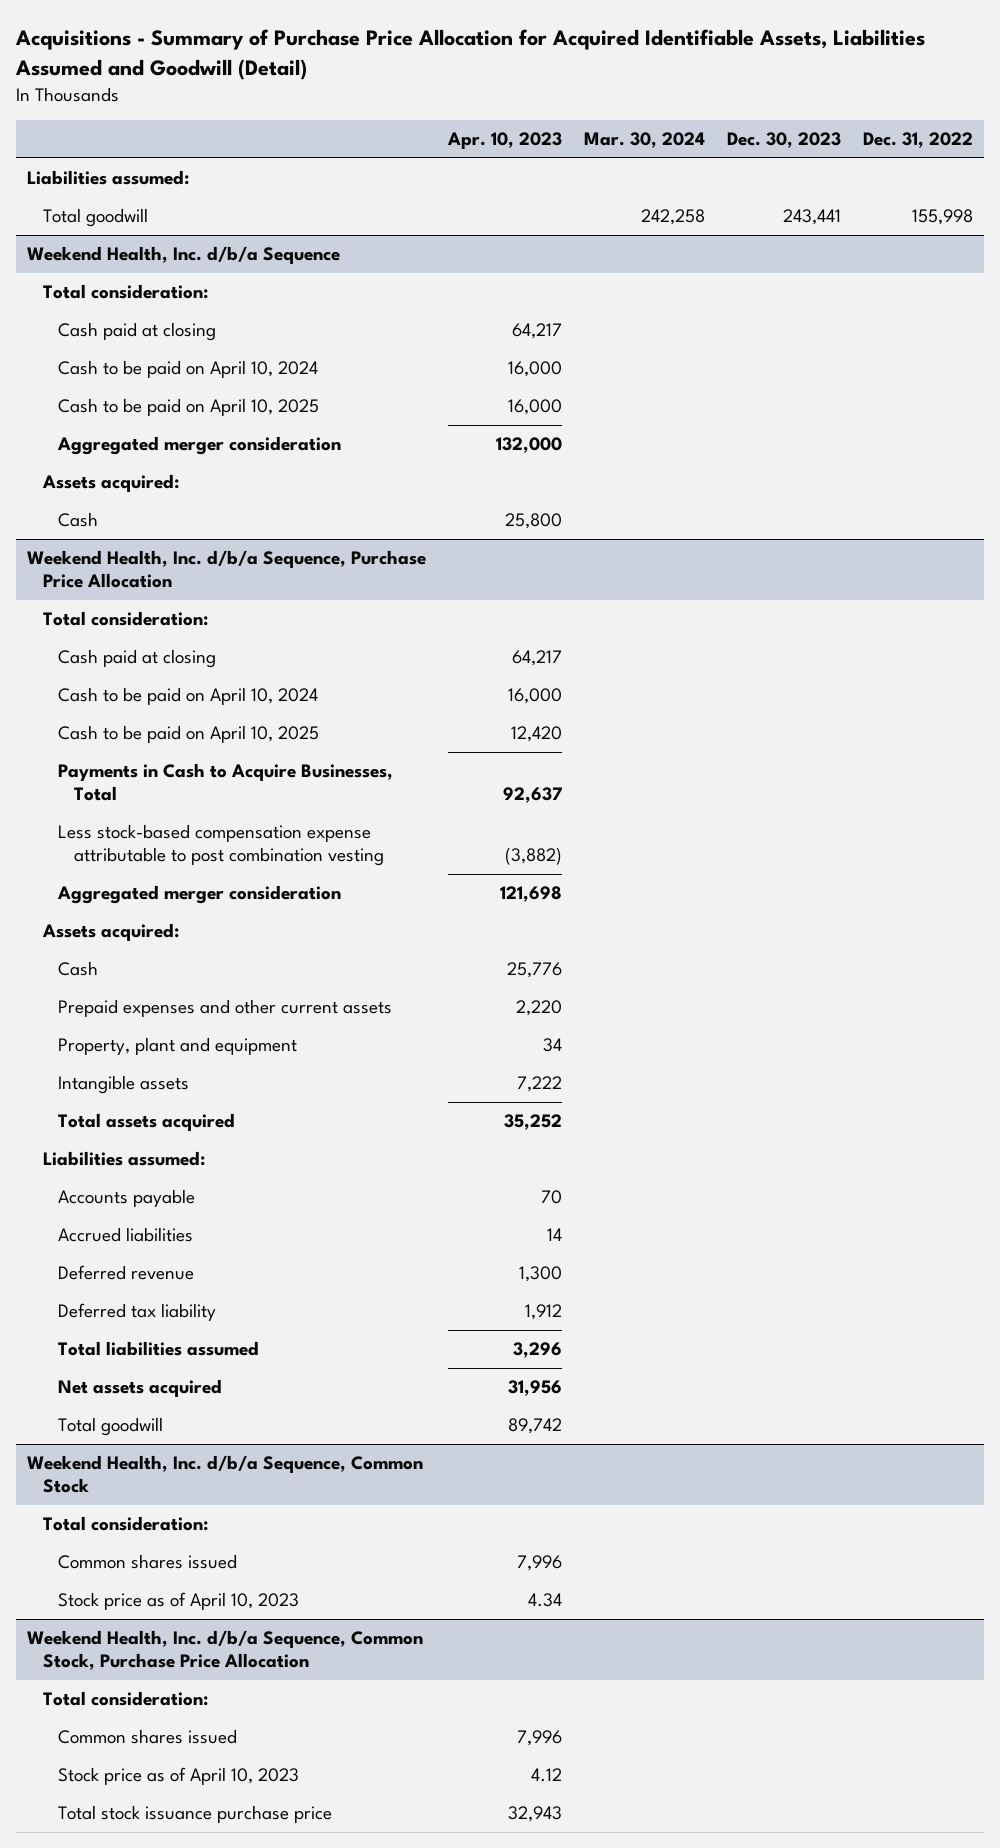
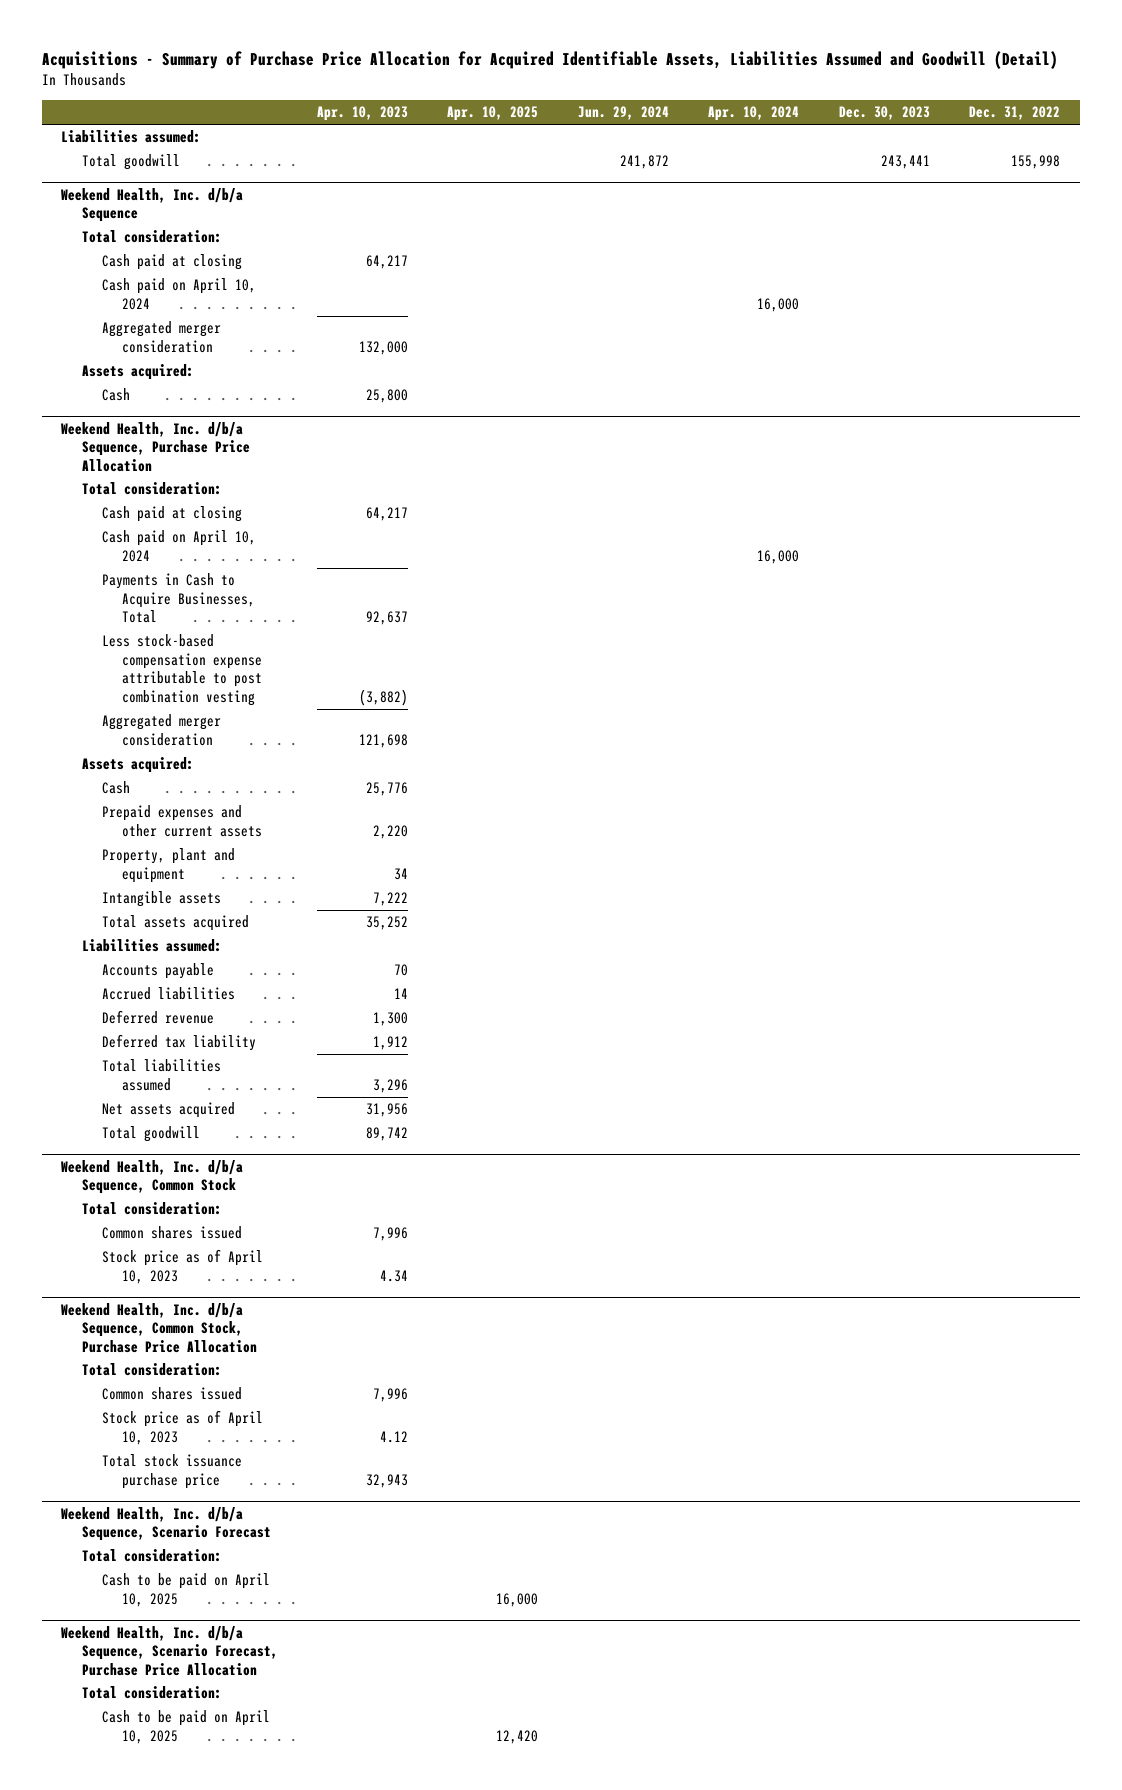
- | Apr. 10, 2023 | Mar. 30, 2024 | Dec. 30, 2023 | Dec. 31, 2022
+ | Apr. 10, 2023 | Apr. 10, 2025 | Jun. 29, 2024 | Apr. 10, 2024 | Dec. 30, 2023 | Dec. 31, 2022
@ Weekend Health, Inc. d/b/a Sequence
- Cash to be paid on April 10, 2024 | 16,000 | | |
- Cash to be paid on April 10, 2025 | 16,000 | | |
+ Cash paid on April 10, 2024 | | | | 16,000 | |
@ Weekend Health, Inc. d/b/a Sequence, Purchase Price Allocation
- Cash to be paid on April 10, 2024 | 16,000 | | |
- Cash to be paid on April 10, 2025 | 12,420 | | |
+ Cash paid on April 10, 2024 | | | | 16,000 | |
+ Weekend Health, Inc. d/b/a Sequence, Scenario Forecast
+ Total consideration:
+ Cash to be paid on April 10, 2025 | | 16,000 | | | |
+ Weekend Health, Inc. d/b/a Sequence, Scenario Forecast, Purchase Price Allocation
+ Total consideration:
+ Cash to be paid on April 10, 2025 | | 12,420 | | | |

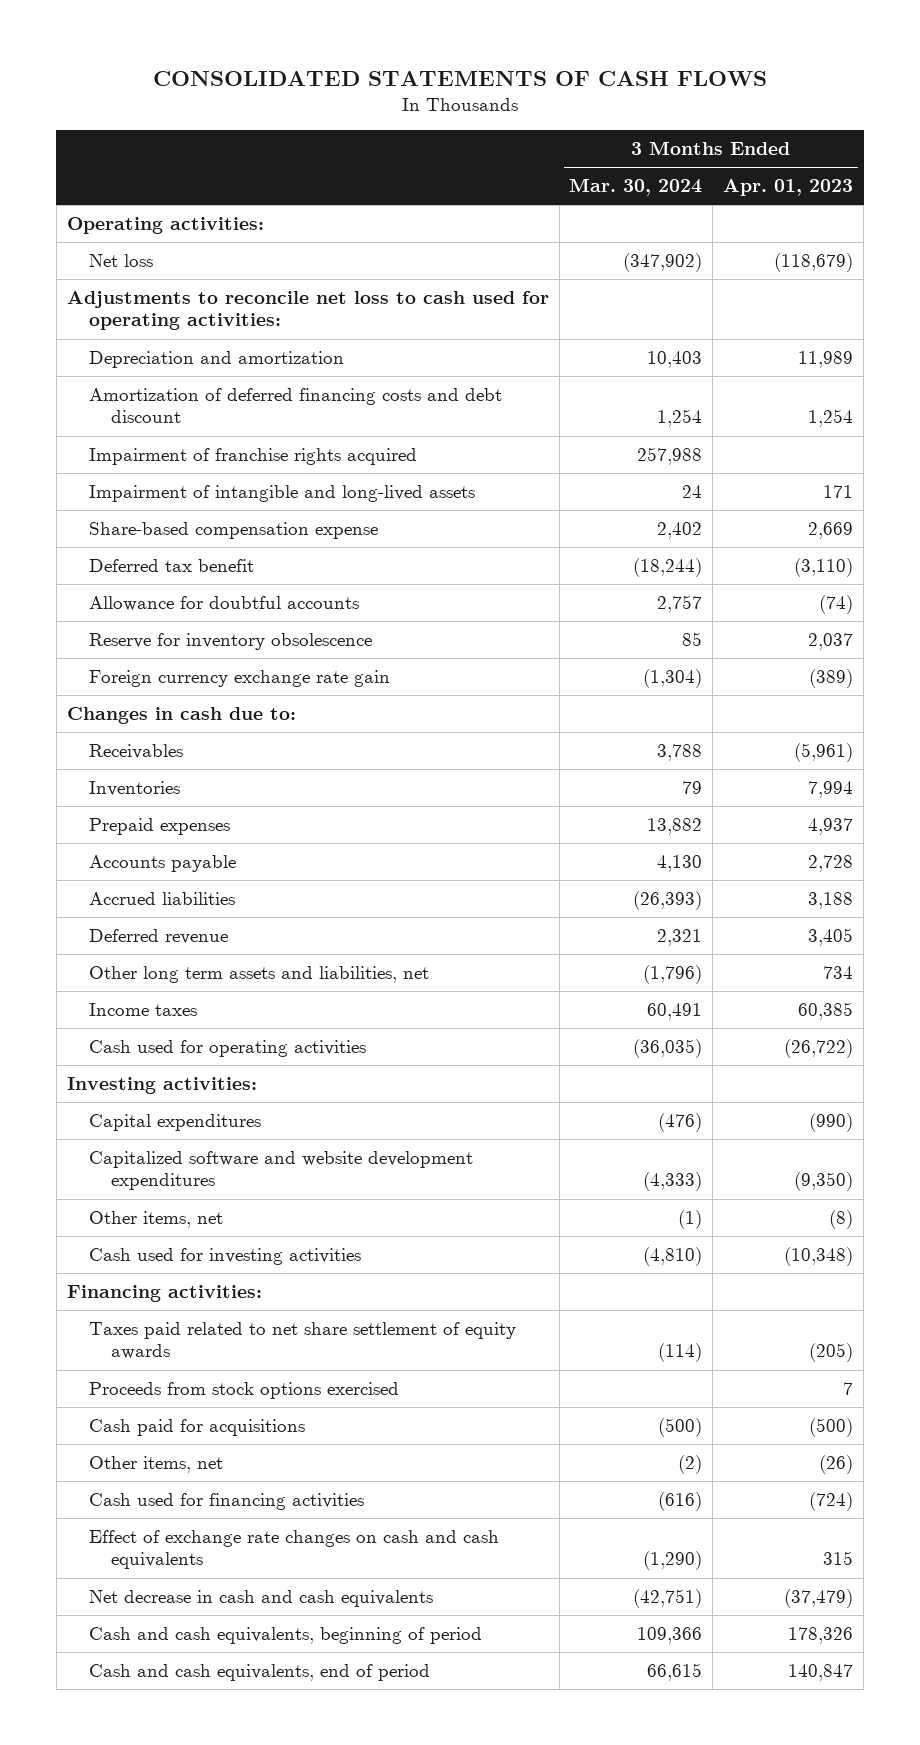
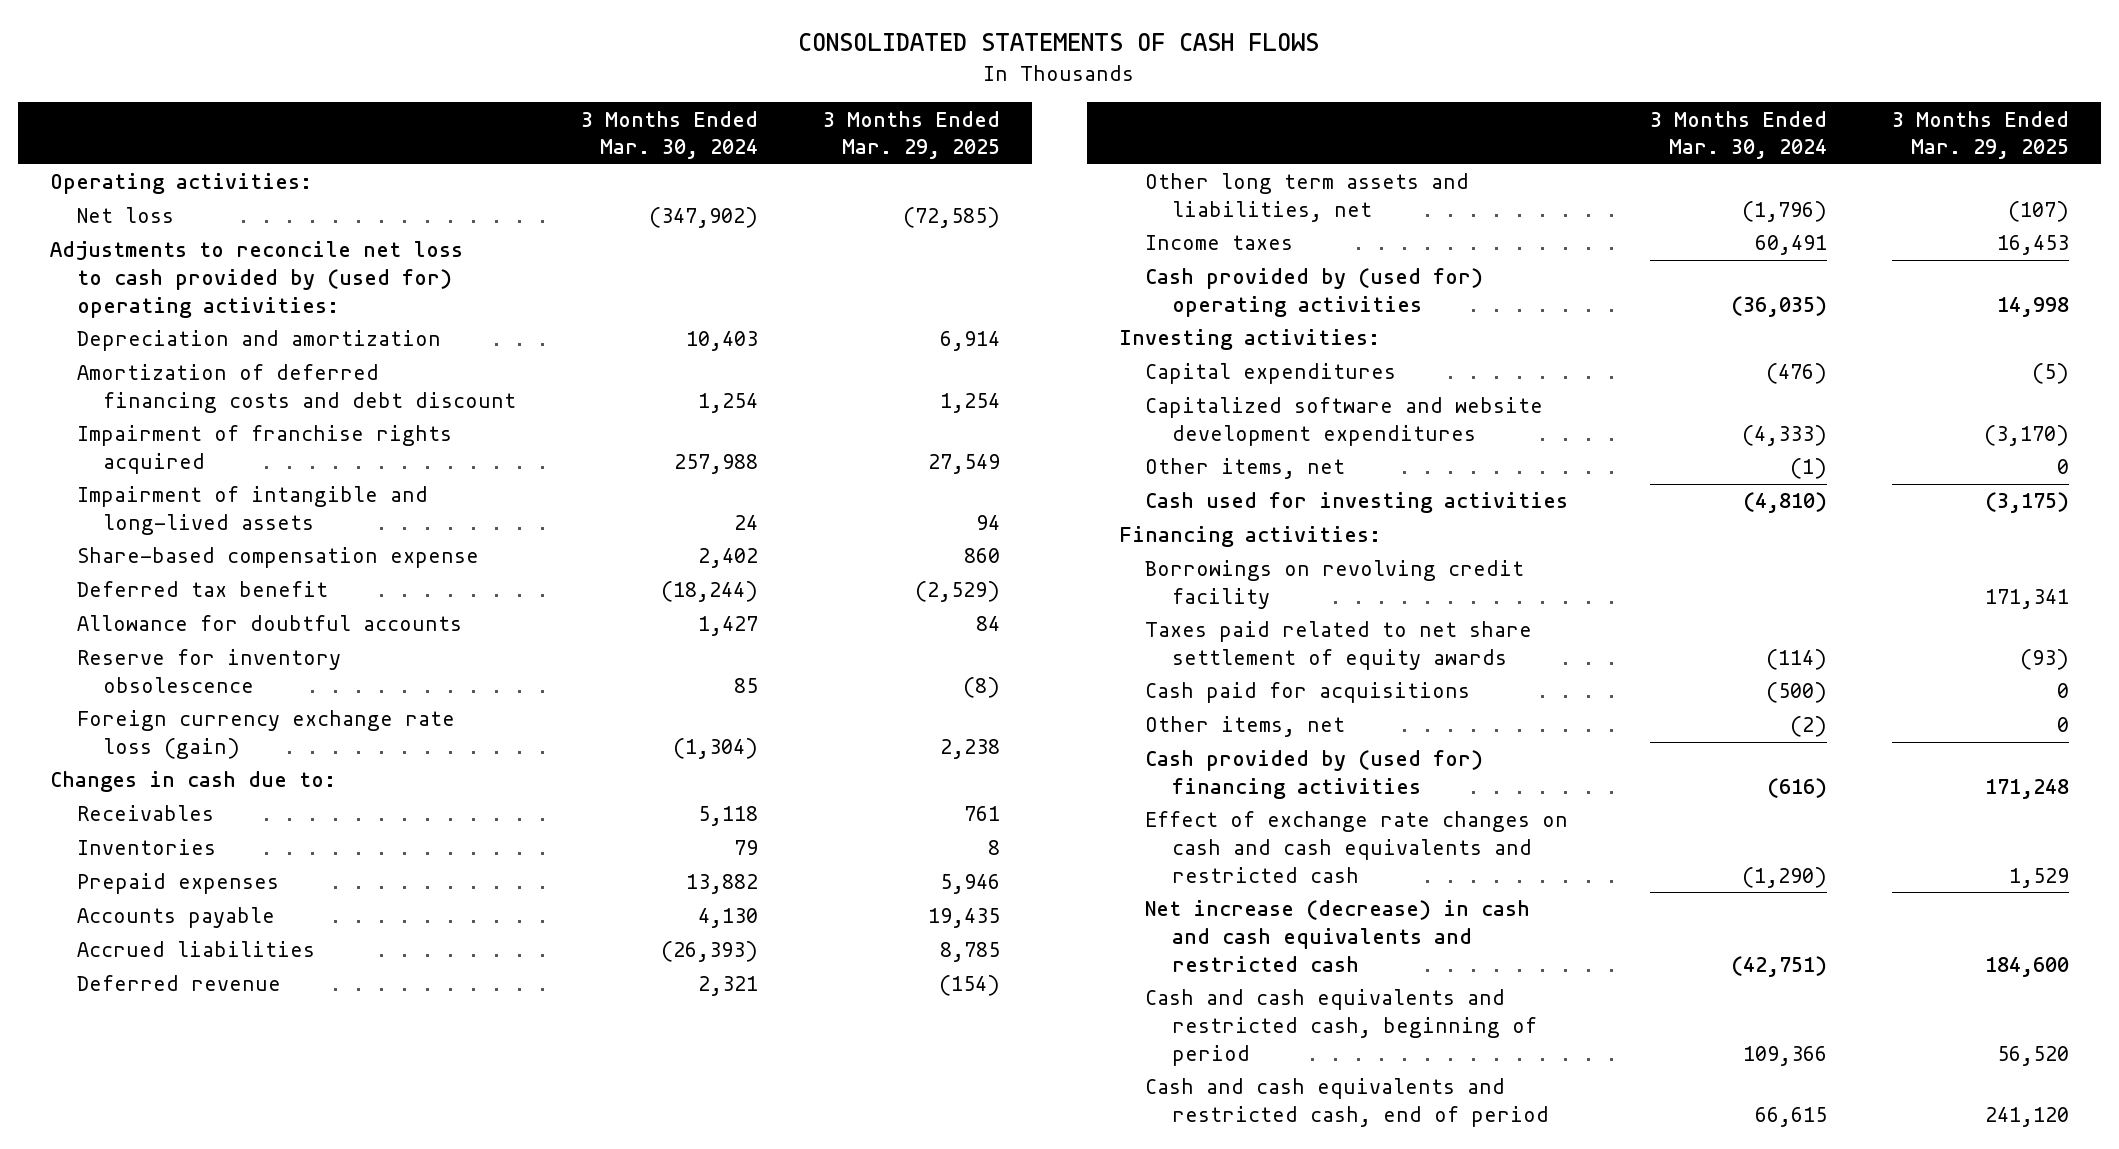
- | 3 Months Ended Mar. 30, 2024 | 3 Months Ended Apr. 01, 2023
+ | 3 Months Ended Mar. 30, 2024 | 3 Months Ended Mar. 29, 2025
- Adjustments to reconcile net loss to cash used for operating activities:
+ Adjustments to reconcile net loss to cash provided by (used for) operating activities:
- Allowance for doubtful accounts | 2,757 | (74)
+ Allowance for doubtful accounts | 1,427 | 84
- Foreign currency exchange rate gain | (1,304) | (389)
+ Foreign currency exchange rate loss (gain) | (1,304) | 2,238
- Receivables | 3,788 | (5,961)
+ Receivables | 5,118 | 761
- Cash used for operating activities | (36,035) | (26,722)
+ Cash provided by (used for) operating activities | (36,035) | 14,998
+ Borrowings on revolving credit facility | | 171,341
- Proceeds from stock options exercised | | 7
- Cash used for financing activities | (616) | (724)
- Effect of exchange rate changes on cash and cash equivalents | (1,290) | 315
- Net decrease in cash and cash equivalents | (42,751) | (37,479)
- Cash and cash equivalents, beginning of period | 109,366 | 178,326
- Cash and cash equivalents, end of period | 66,615 | 140,847
+ Cash provided by (used for) financing activities | (616) | 171,248
+ Effect of exchange rate changes on cash and cash equivalents and restricted cash | (1,290) | 1,529
+ Net increase (decrease) in cash and cash equivalents and restricted cash | (42,751) | 184,600
+ Cash and cash equivalents and restricted cash, beginning of period | 109,366 | 56,520
+ Cash and cash equivalents and restricted cash, end of period | 66,615 | 241,120

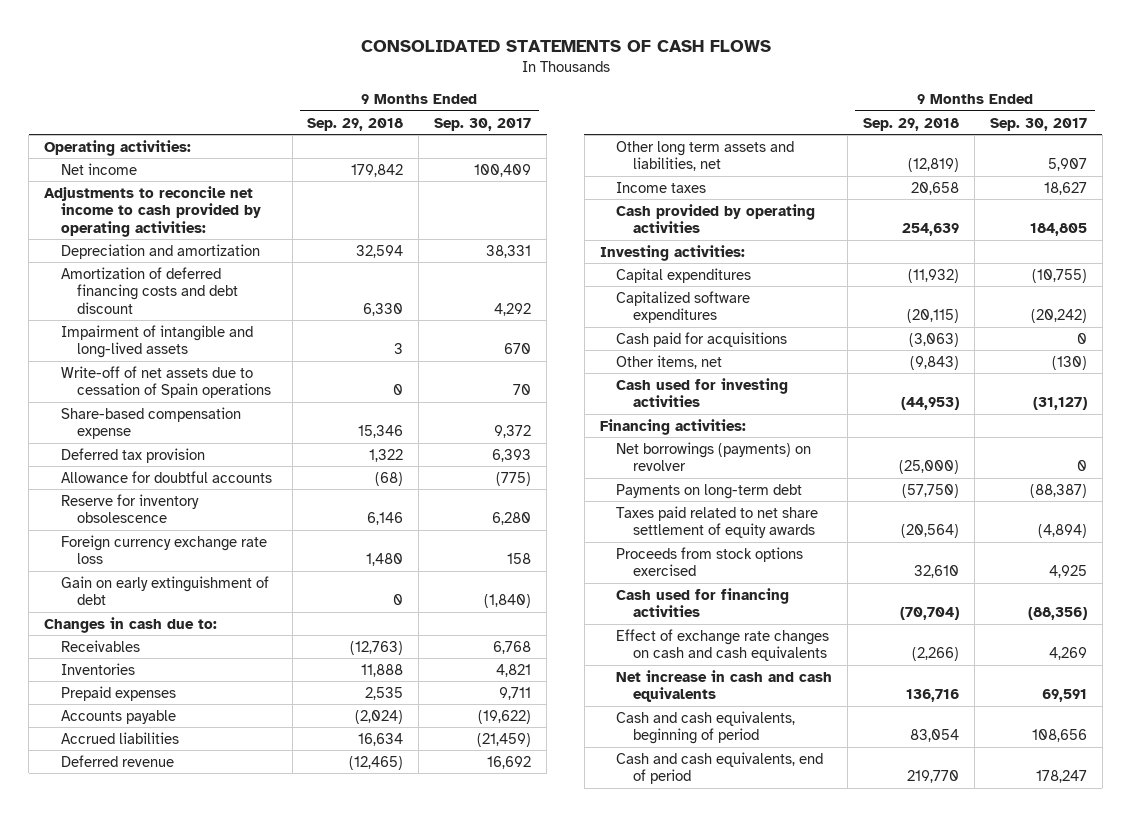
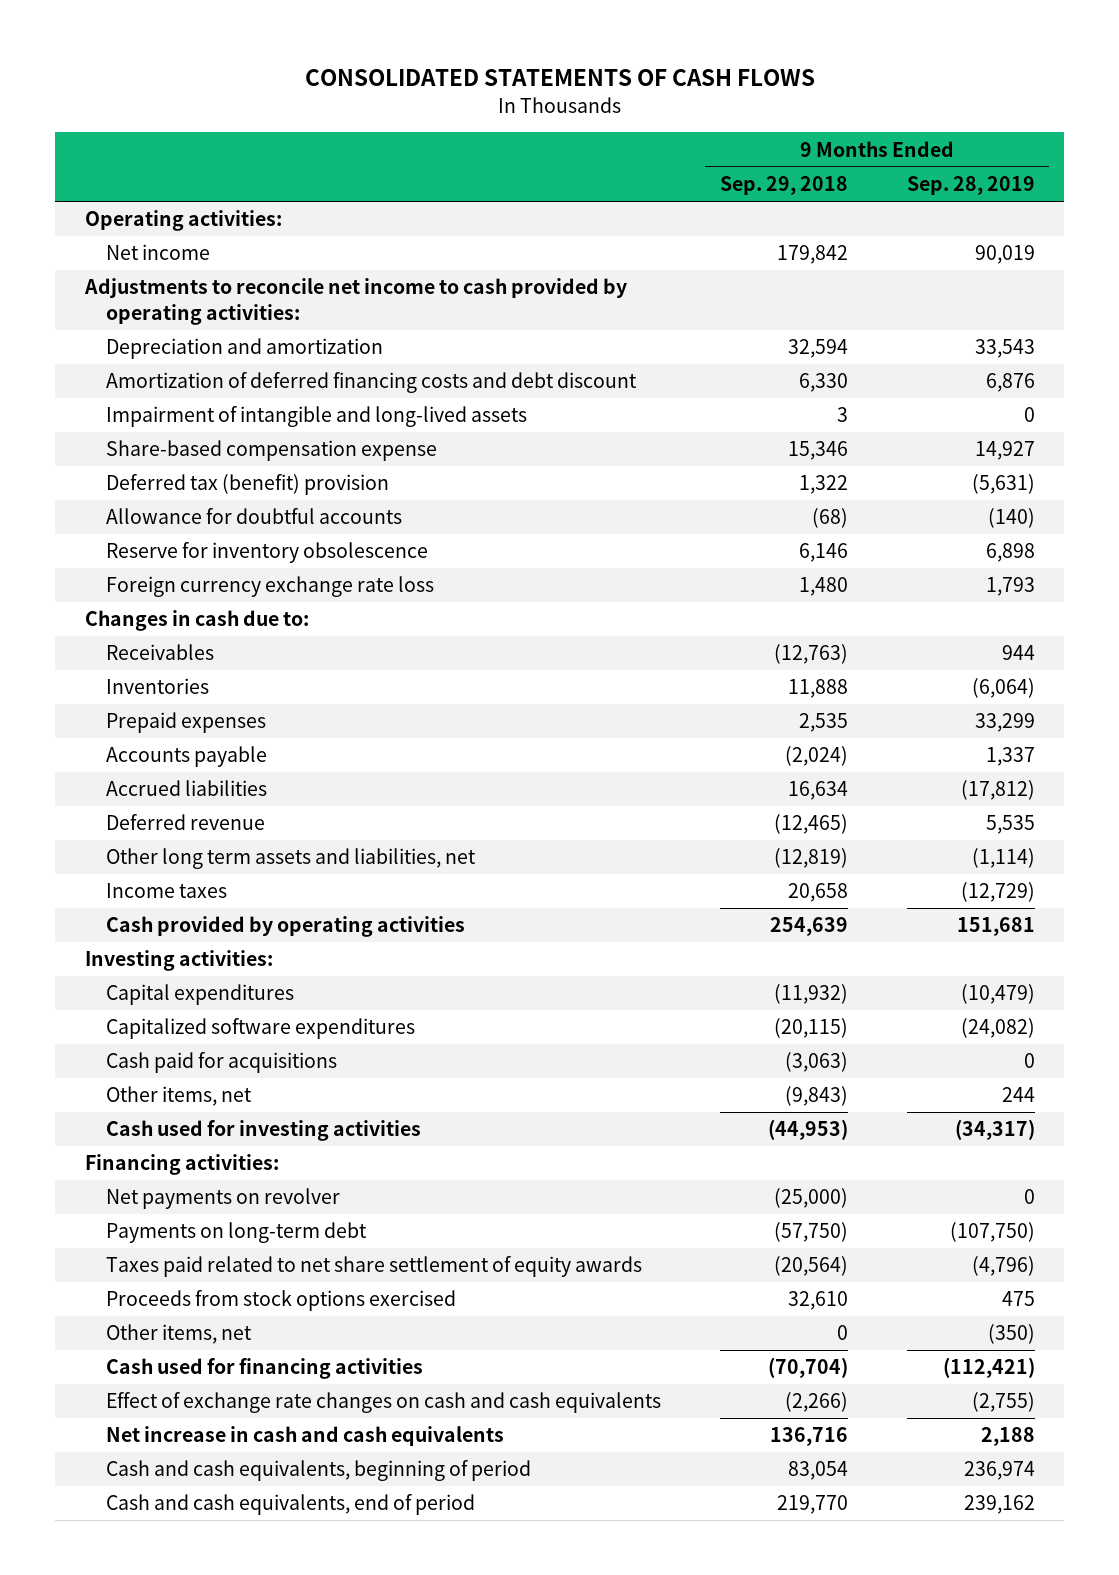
- | 9 Months Ended Sep. 29, 2018 | 9 Months Ended Sep. 30, 2017
+ | 9 Months Ended Sep. 29, 2018 | 9 Months Ended Sep. 28, 2019
- Write-off of net assets due to cessation of Spain operations | 0 | 70
- Deferred tax provision | 1,322 | 6,393
+ Deferred tax (benefit) provision | 1,322 | (5,631)
- Gain on early extinguishment of debt | 0 | (1,840)
- Net borrowings (payments) on revolver | (25,000) | 0
+ Net payments on revolver | (25,000) | 0
+ Other items, net | 0 | (350)

